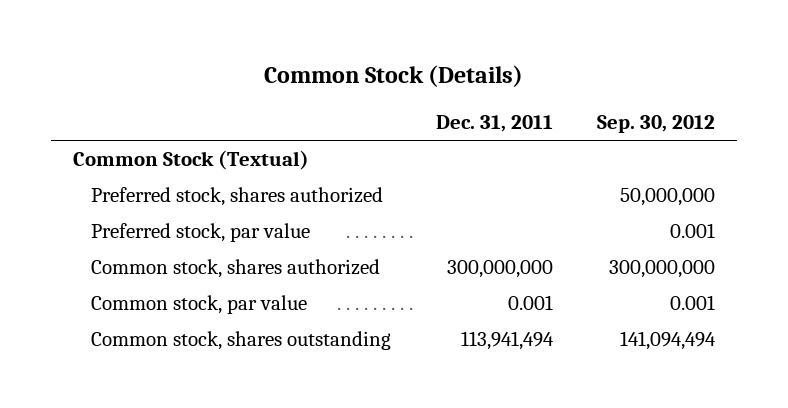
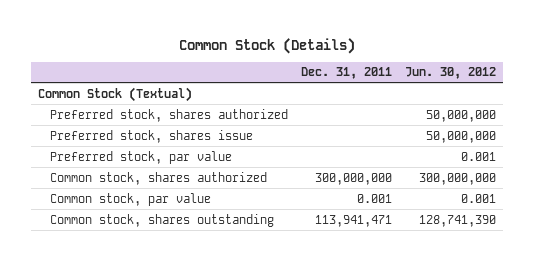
- | Dec. 31, 2011 | Sep. 30, 2012
+ | Dec. 31, 2011 | Jun. 30, 2012
+ Preferred stock, shares issue | | 50,000,000
- Common stock, shares outstanding | 113,941,494 | 141,094,494
+ Common stock, shares outstanding | 113,941,471 | 128,741,390

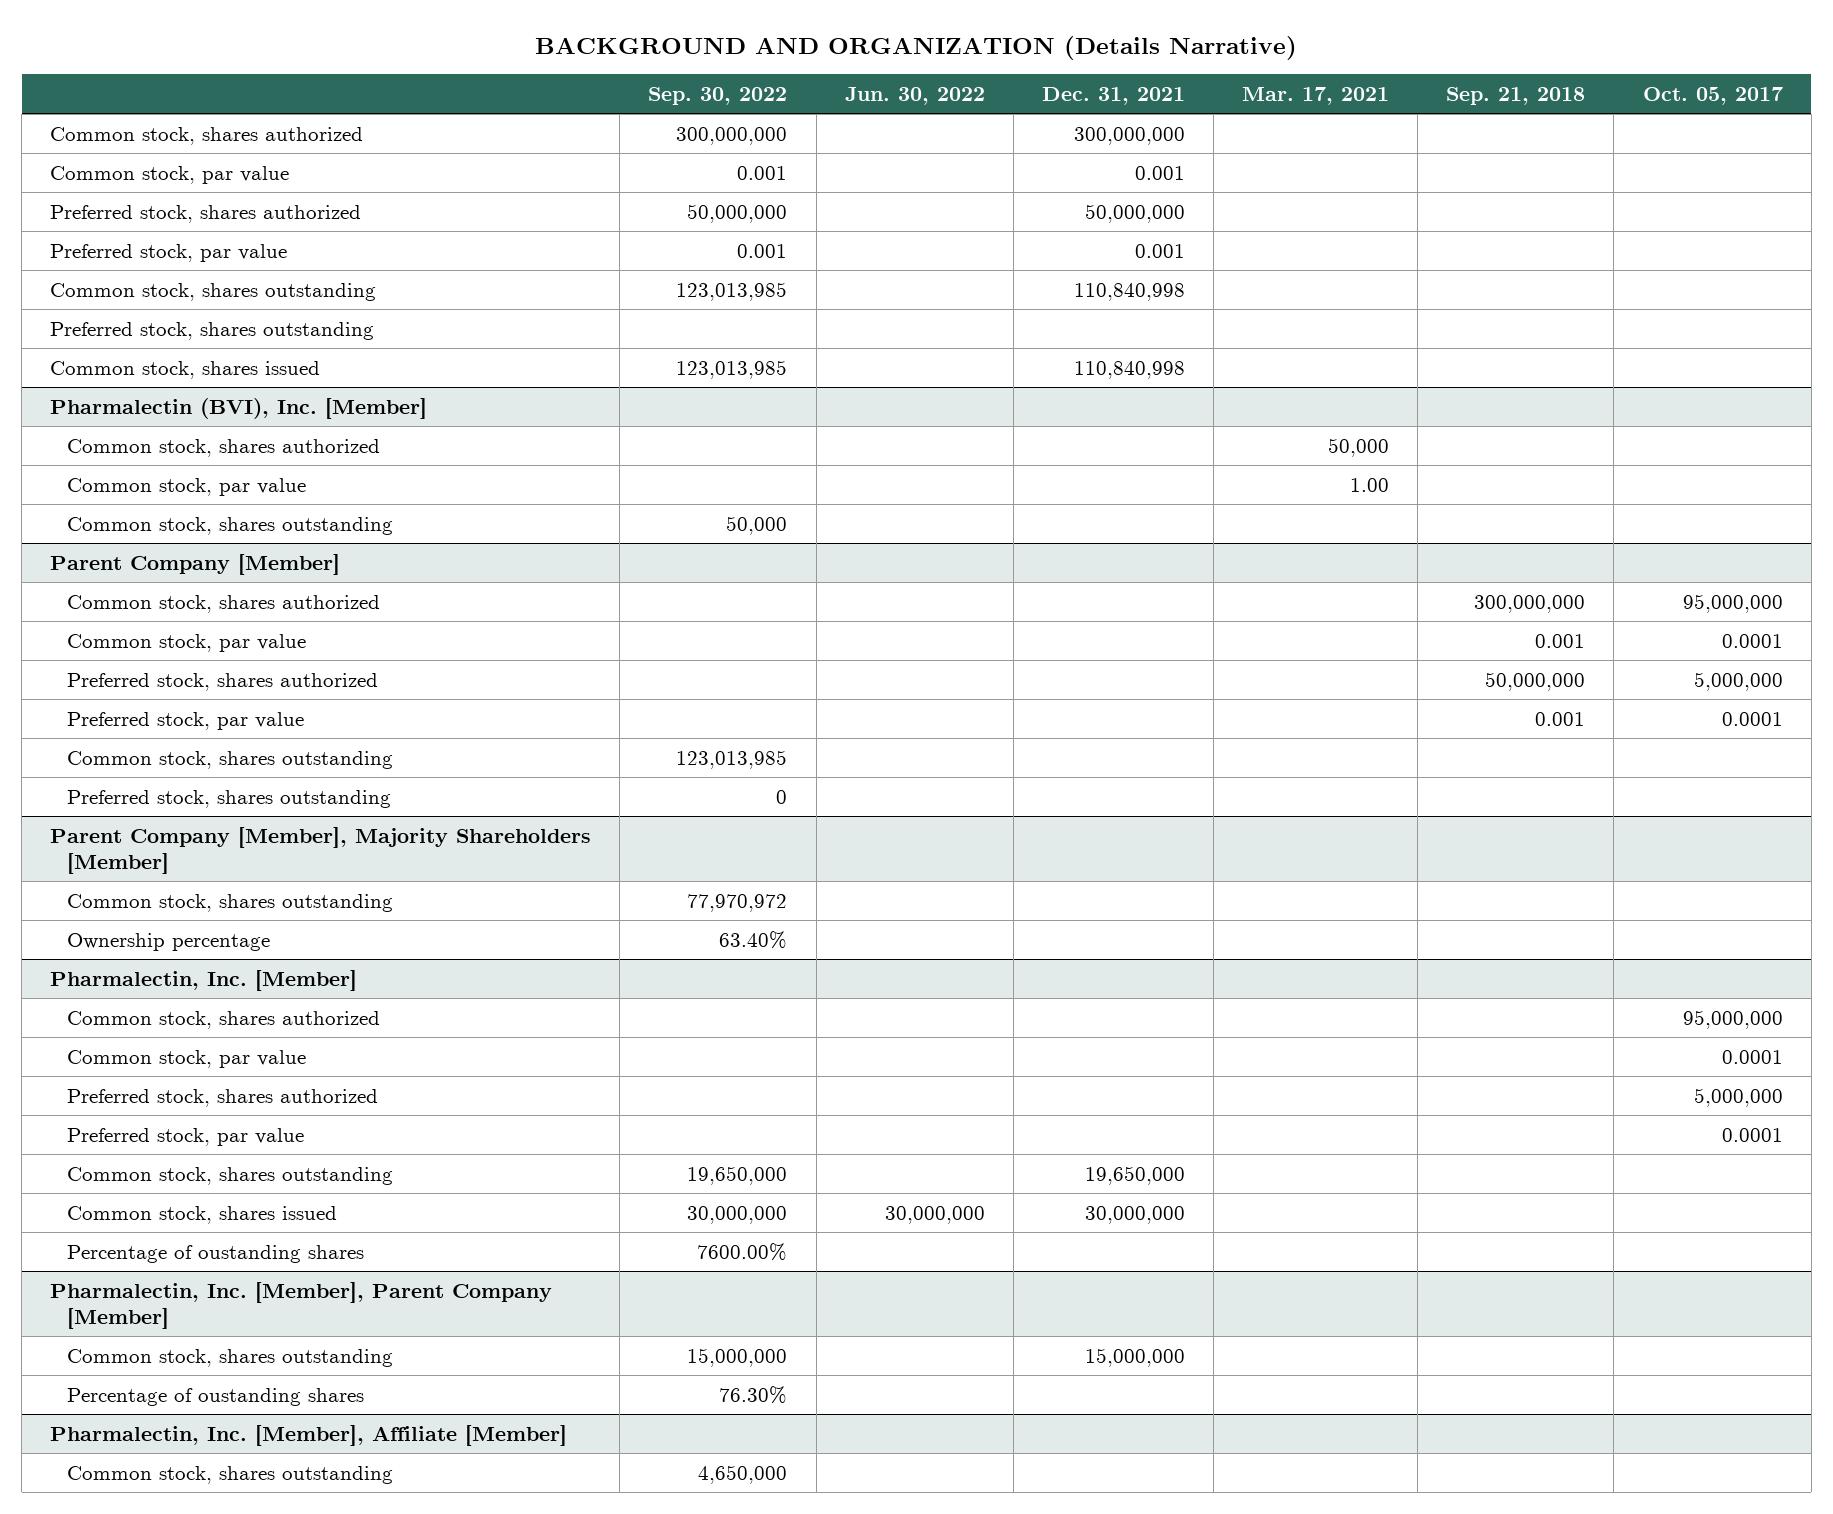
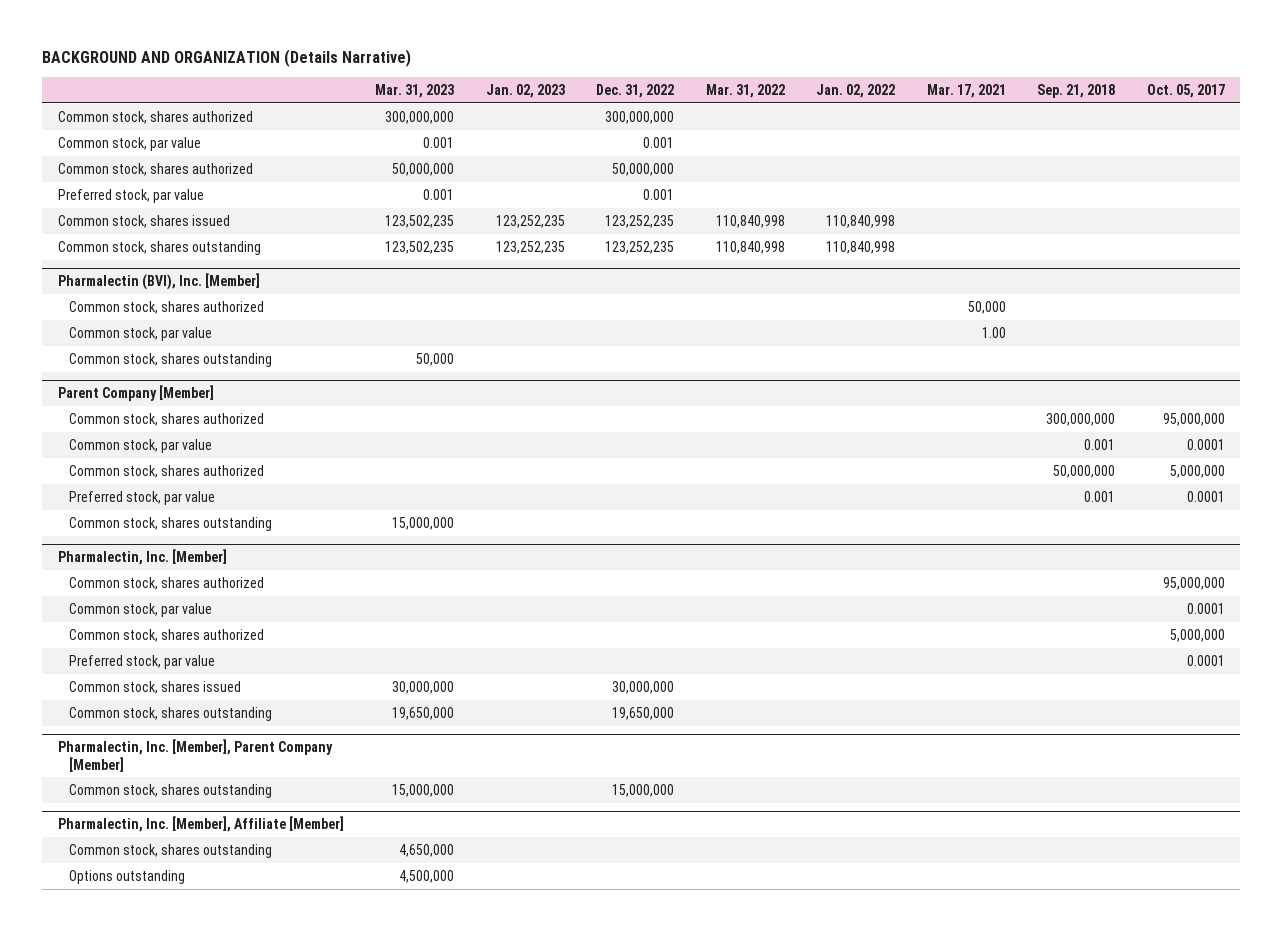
- | Sep. 30, 2022 | Jun. 30, 2022 | Dec. 31, 2021 | Mar. 17, 2021 | Sep. 21, 2018 | Oct. 05, 2017
+ | Mar. 31, 2023 | Jan. 02, 2023 | Dec. 31, 2022 | Mar. 31, 2022 | Jan. 02, 2022 | Mar. 17, 2021 | Sep. 21, 2018 | Oct. 05, 2017
- Preferred stock, shares authorized | 50,000,000 | | 50,000,000 | | |
+ Common stock, shares authorized | 50,000,000 | | 50,000,000 | | | | |
- Preferred stock, shares outstanding
moved down: Common stock, shares outstanding | 123,502,235 | 123,252,235 | 123,252,235 | 110,840,998 | 110,840,998 | | |
@ Parent Company [Member]
- Preferred stock, shares authorized | | | | | 50,000,000 | 5,000,000
+ Common stock, shares authorized | | | | | | | 50,000,000 | 5,000,000
- Preferred stock, shares outstanding | 0 | | | | |
- Parent Company [Member], Majority Shareholders [Member]
- Common stock, shares outstanding | 77,970,972 | | | | |
- Ownership percentage | 63.40% | | | | |
@ Pharmalectin, Inc. [Member]
- Preferred stock, shares authorized | | | | | | 5,000,000
+ Common stock, shares authorized | | | | | | | | 5,000,000
- Percentage of oustanding shares | 7600.00% | | | | |
moved down: Common stock, shares outstanding | 19,650,000 | | 19,650,000 | | | | |
@ Pharmalectin, Inc. [Member], Parent Company [Member]
- Percentage of oustanding shares | 76.30% | | | | |
@ Pharmalectin, Inc. [Member], Affiliate [Member]
+ Options outstanding | 4,500,000 | | | | | | |

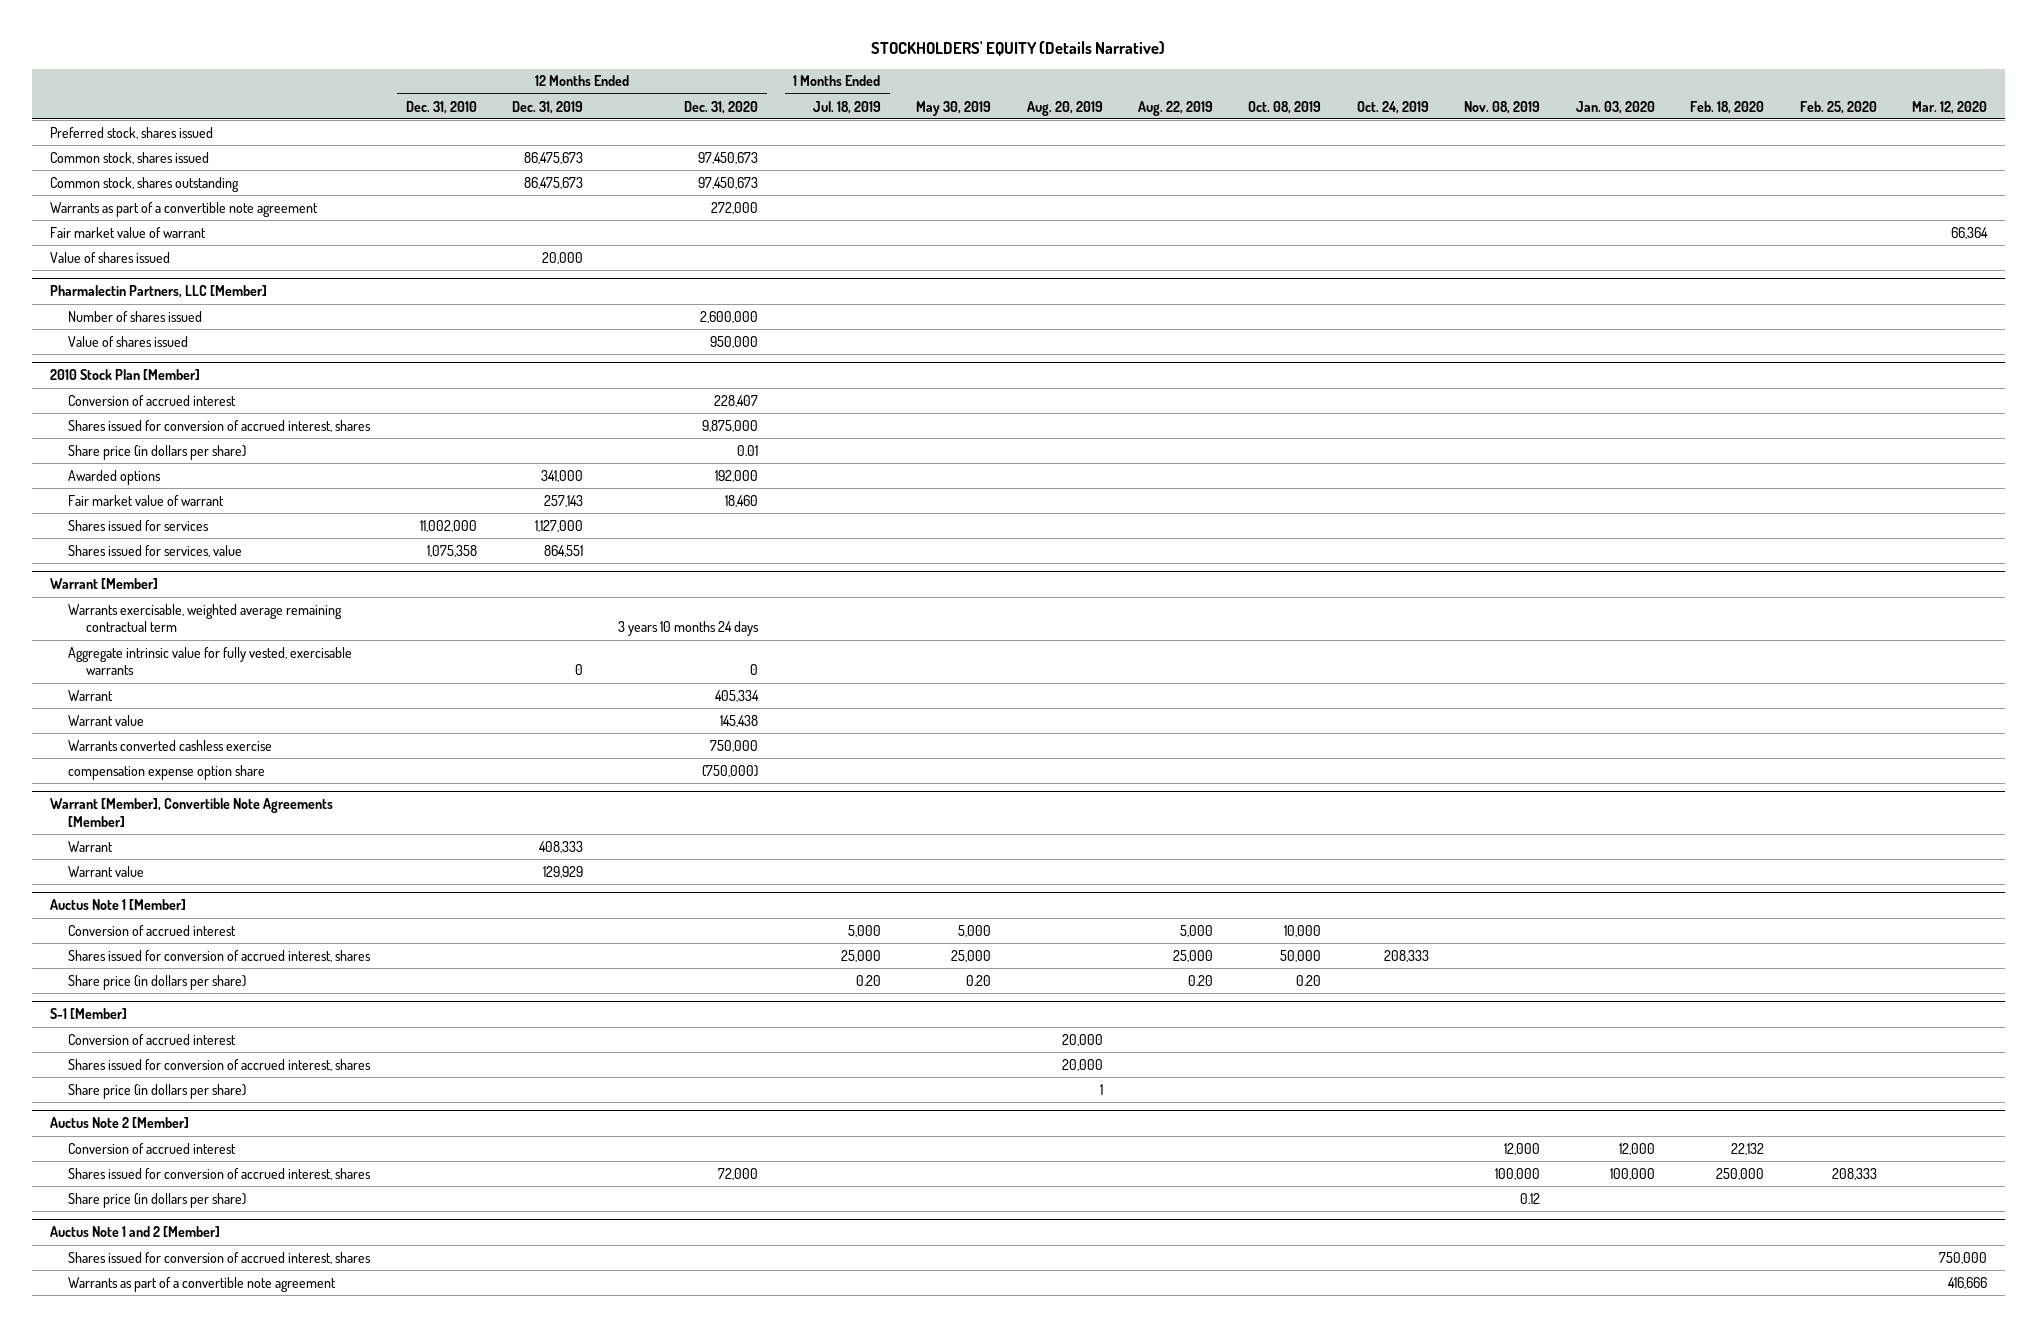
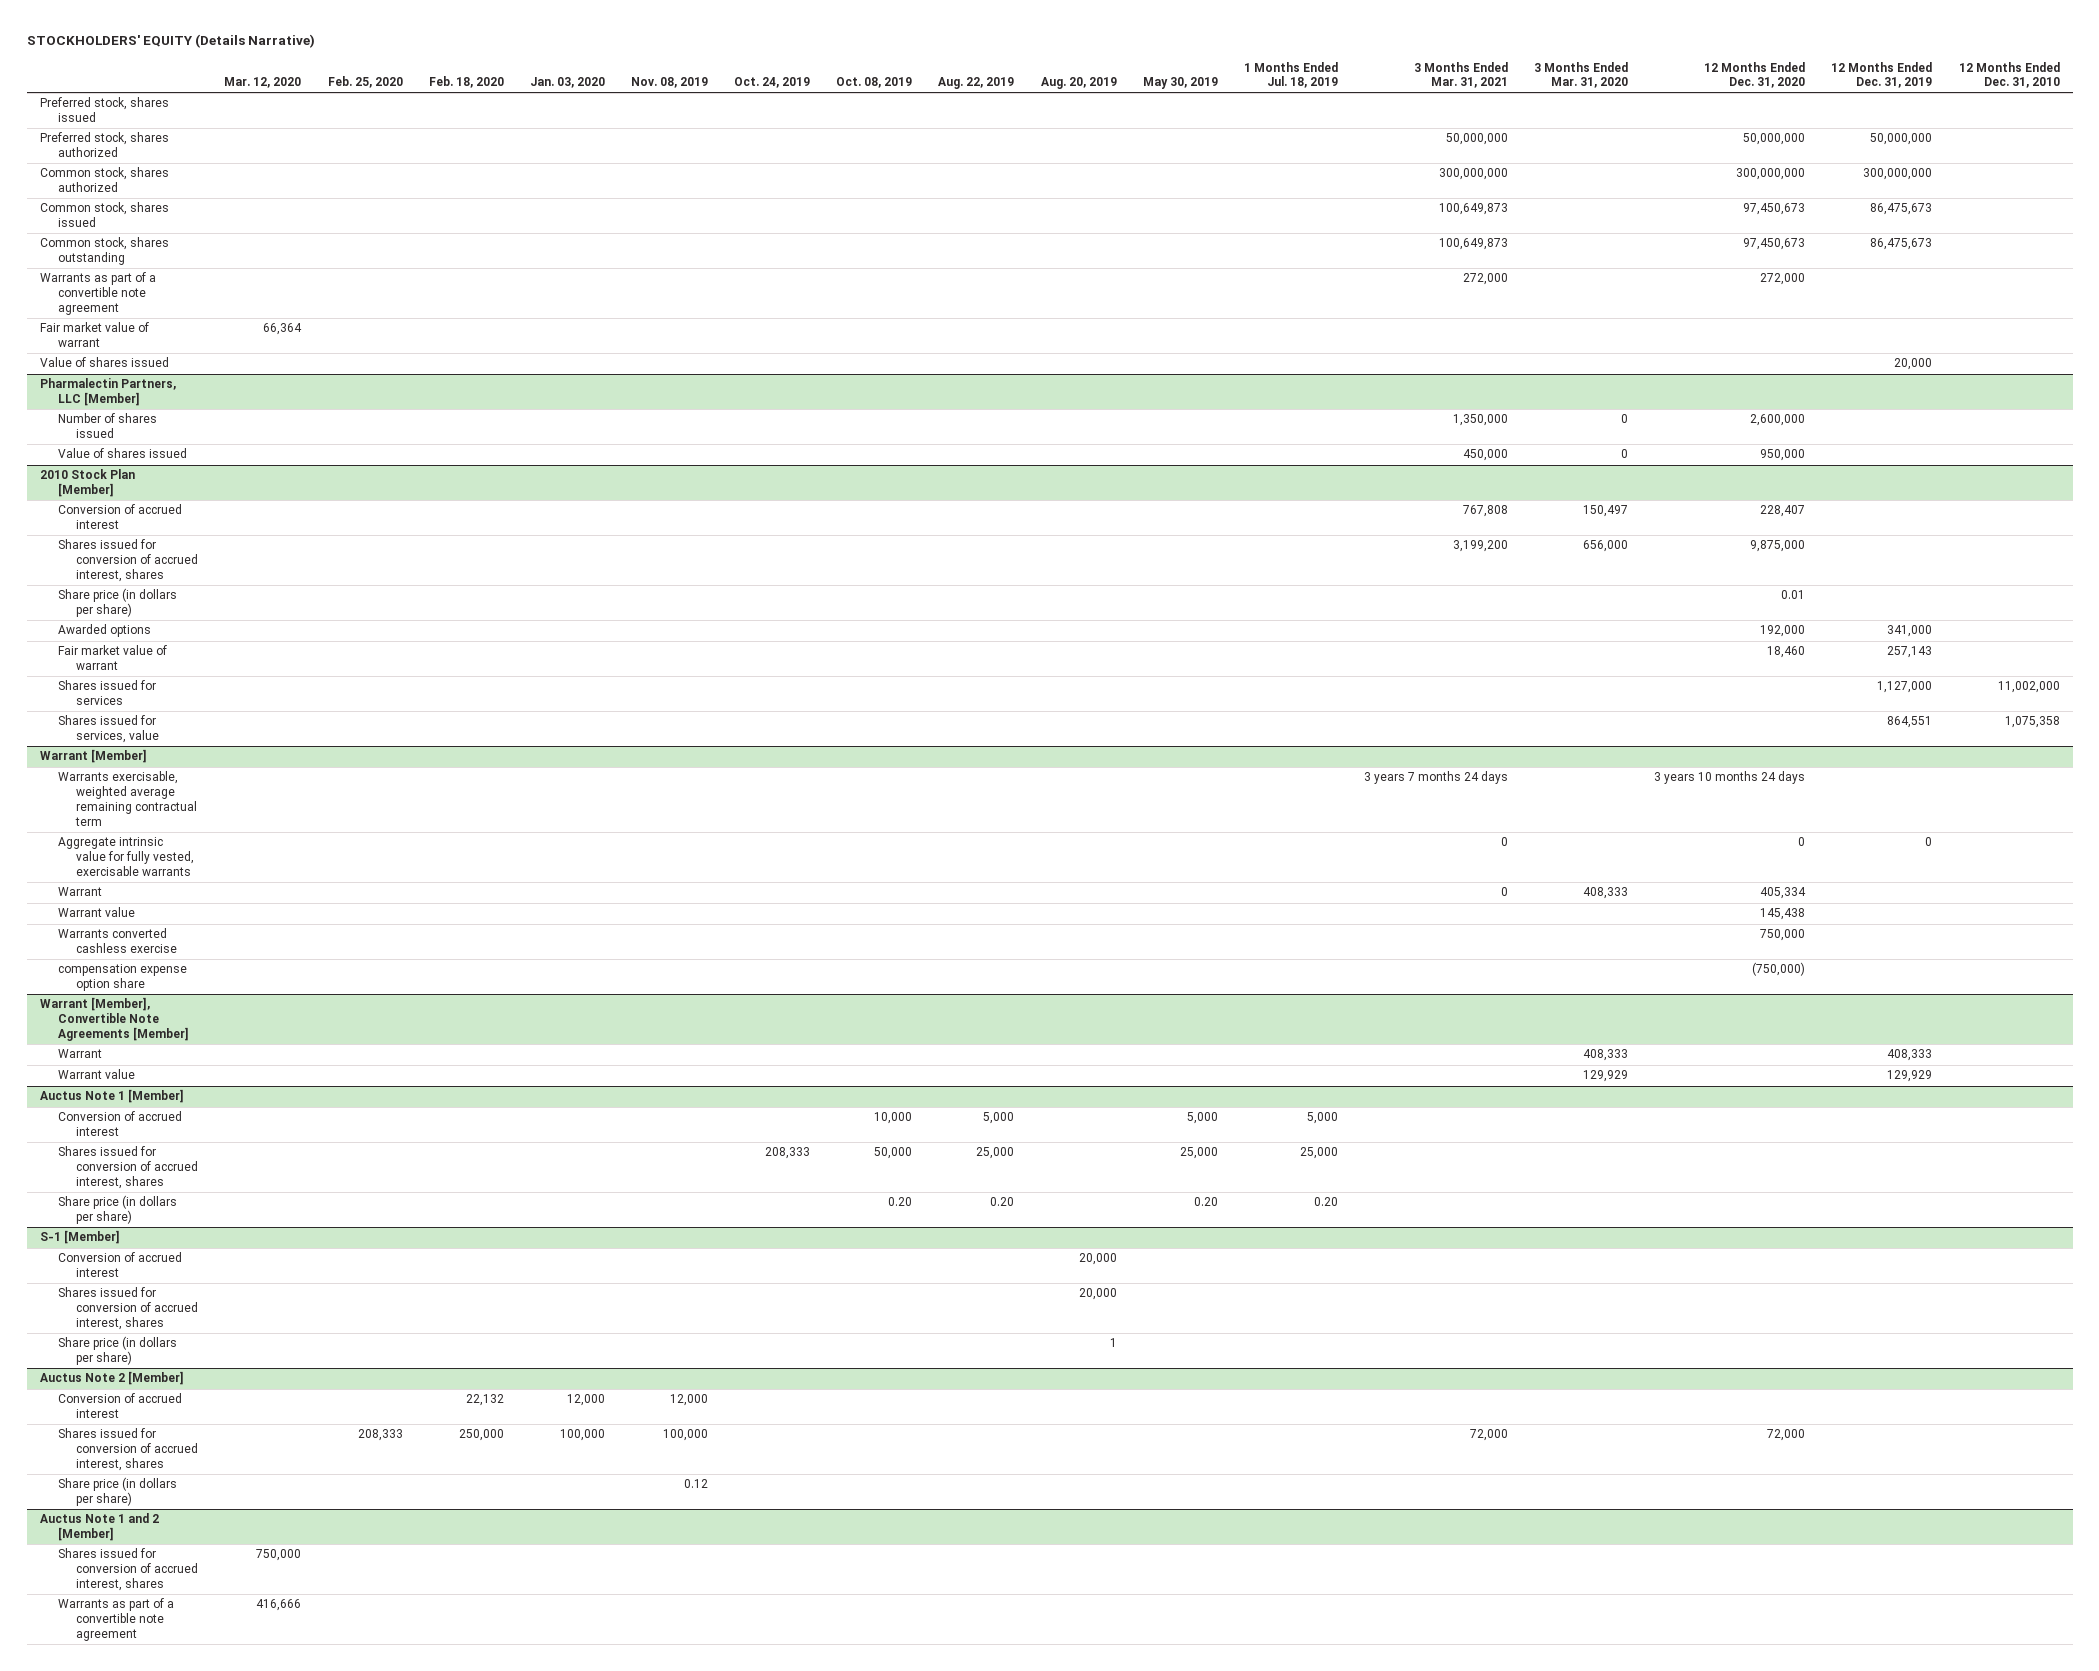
- | 12 Months Ended Dec. 31, 2010 | 12 Months Ended Dec. 31, 2019 | 12 Months Ended Dec. 31, 2020 | 1 Months Ended Jul. 18, 2019 | May 30, 2019 | Aug. 20, 2019 | Aug. 22, 2019 | Oct. 08, 2019 | Oct. 24, 2019 | Nov. 08, 2019 | Jan. 03, 2020 | Feb. 18, 2020 | Feb. 25, 2020 | Mar. 12, 2020
+ | Mar. 12, 2020 | Feb. 25, 2020 | Feb. 18, 2020 | Jan. 03, 2020 | Nov. 08, 2019 | Oct. 24, 2019 | Oct. 08, 2019 | Aug. 22, 2019 | Aug. 20, 2019 | May 30, 2019 | 1 Months Ended Jul. 18, 2019 | 3 Months Ended Mar. 31, 2021 | 3 Months Ended Mar. 31, 2020 | 12 Months Ended Dec. 31, 2020 | 12 Months Ended Dec. 31, 2019 | 12 Months Ended Dec. 31, 2010
+ Preferred stock, shares authorized | | | | | | | | | | | | 50,000,000 | | 50,000,000 | 50,000,000 |
+ Common stock, shares authorized | | | | | | | | | | | | 300,000,000 | | 300,000,000 | 300,000,000 |

